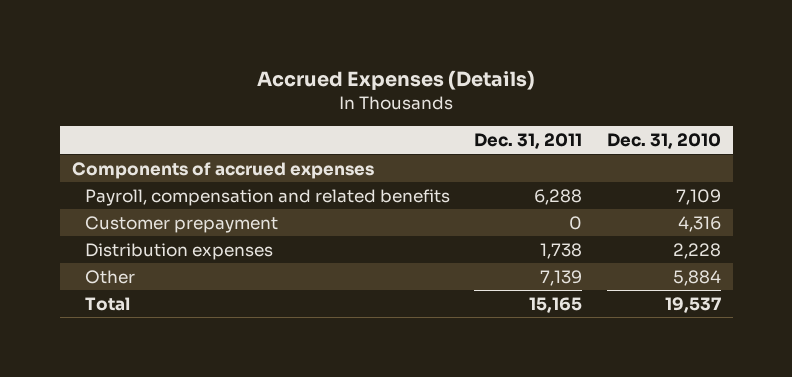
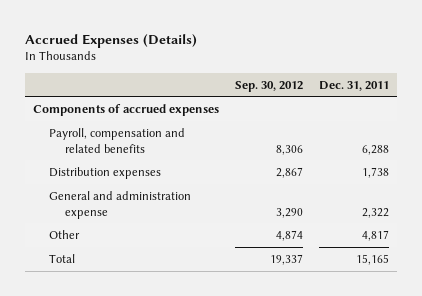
- | Dec. 31, 2011 | Dec. 31, 2010
+ | Sep. 30, 2012 | Dec. 31, 2011
- Customer prepayment | 0 | 4,316
- Other | 7,139 | 5,884
+ General and administration expense | 3,290 | 2,322
+ Other | 4,874 | 4,817

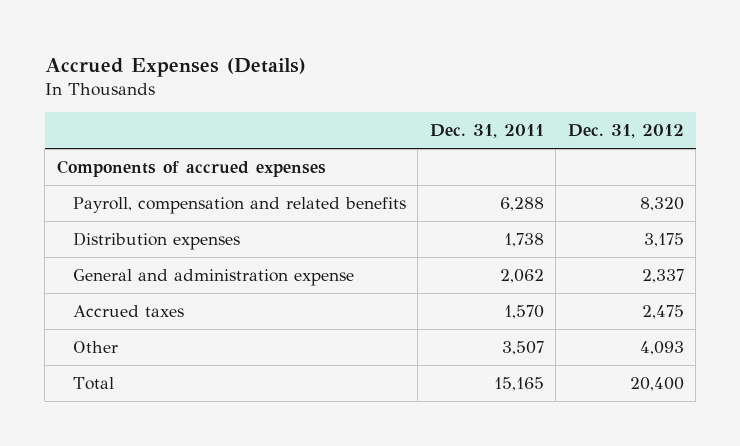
- | Sep. 30, 2012 | Dec. 31, 2011
+ | Dec. 31, 2011 | Dec. 31, 2012
- General and administration expense | 3,290 | 2,322
- Other | 4,874 | 4,817
+ General and administration expense | 2,062 | 2,337
+ Accrued taxes | 1,570 | 2,475
+ Other | 3,507 | 4,093

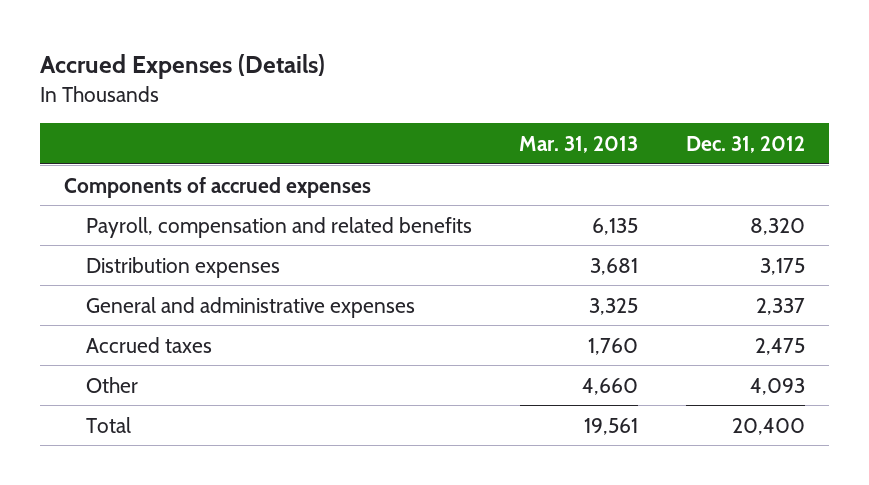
- | Dec. 31, 2011 | Dec. 31, 2012
+ | Mar. 31, 2013 | Dec. 31, 2012
- General and administration expense | 2,062 | 2,337
+ General and administrative expenses | 3,325 | 2,337

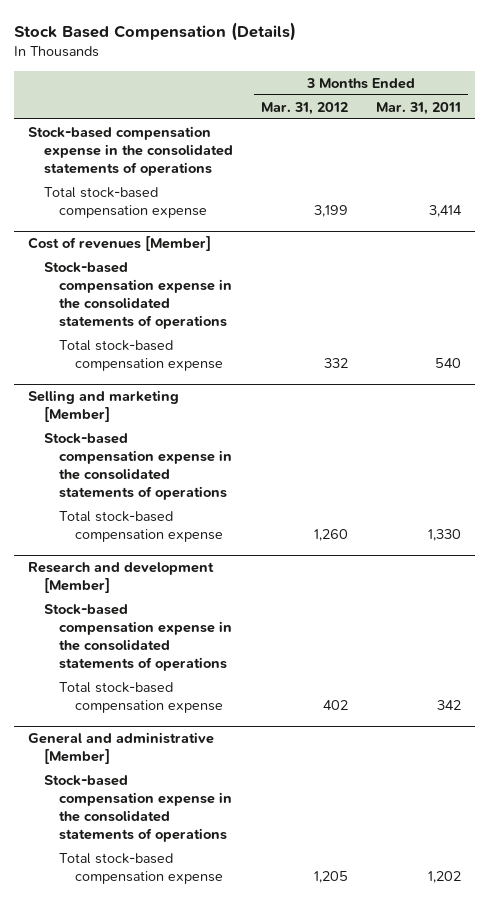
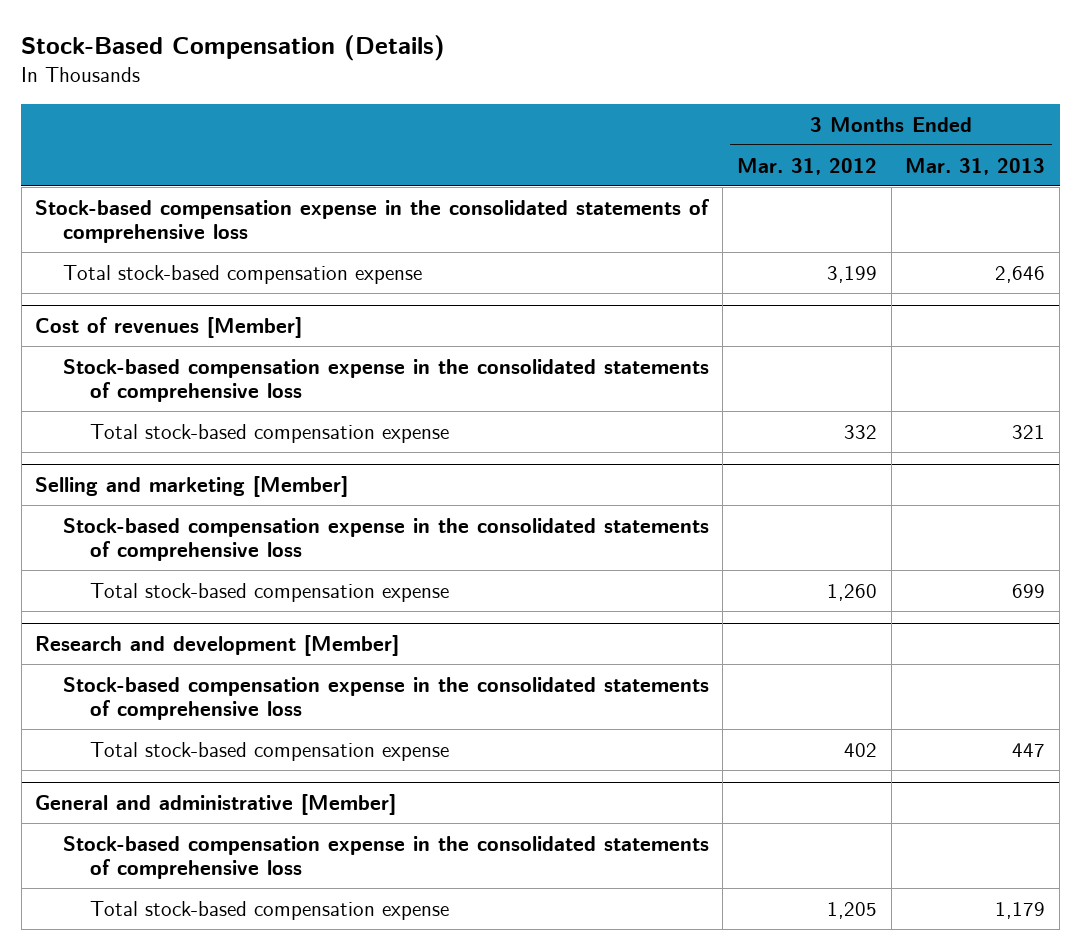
- Stock Based Compensation (Details)
+ Stock-Based Compensation (Details)
- | 3 Months Ended Mar. 31, 2012 | 3 Months Ended Mar. 31, 2011
+ | 3 Months Ended Mar. 31, 2012 | 3 Months Ended Mar. 31, 2013
- Stock-based compensation expense in the consolidated statements of operations
+ Stock-based compensation expense in the consolidated statements of comprehensive loss
@ Cost of revenues [Member]
- Stock-based compensation expense in the consolidated statements of operations
+ Stock-based compensation expense in the consolidated statements of comprehensive loss
@ Selling and marketing [Member]
- Stock-based compensation expense in the consolidated statements of operations
+ Stock-based compensation expense in the consolidated statements of comprehensive loss
@ Research and development [Member]
- Stock-based compensation expense in the consolidated statements of operations
+ Stock-based compensation expense in the consolidated statements of comprehensive loss
@ General and administrative [Member]
- Stock-based compensation expense in the consolidated statements of operations
+ Stock-based compensation expense in the consolidated statements of comprehensive loss

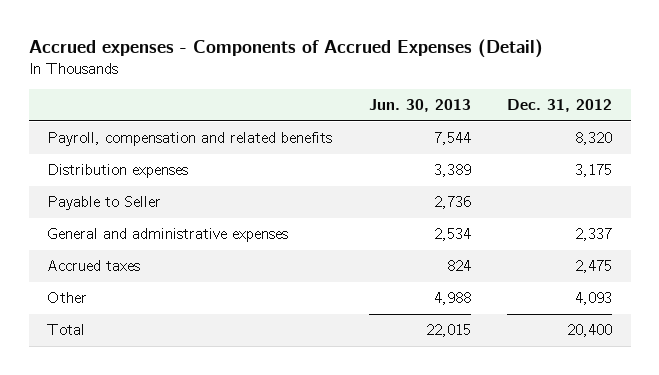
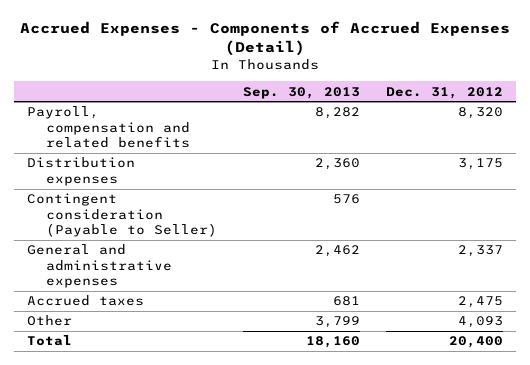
- Accrued expenses - Components of Accrued Expenses (Detail)
+ Accrued Expenses - Components of Accrued Expenses (Detail)
- | Jun. 30, 2013 | Dec. 31, 2012
+ | Sep. 30, 2013 | Dec. 31, 2012
- Payable to Seller | 2,736 |
+ Contingent consideration (Payable to Seller) | 576 |

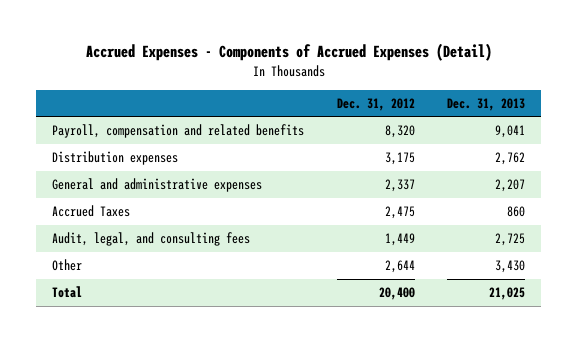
- | Sep. 30, 2013 | Dec. 31, 2012
+ | Dec. 31, 2012 | Dec. 31, 2013
- Contingent consideration (Payable to Seller) | 576 |
- Accrued taxes | 681 | 2,475
- Other | 3,799 | 4,093
+ Accrued Taxes | 2,475 | 860
+ Audit, legal, and consulting fees | 1,449 | 2,725
+ Other | 2,644 | 3,430

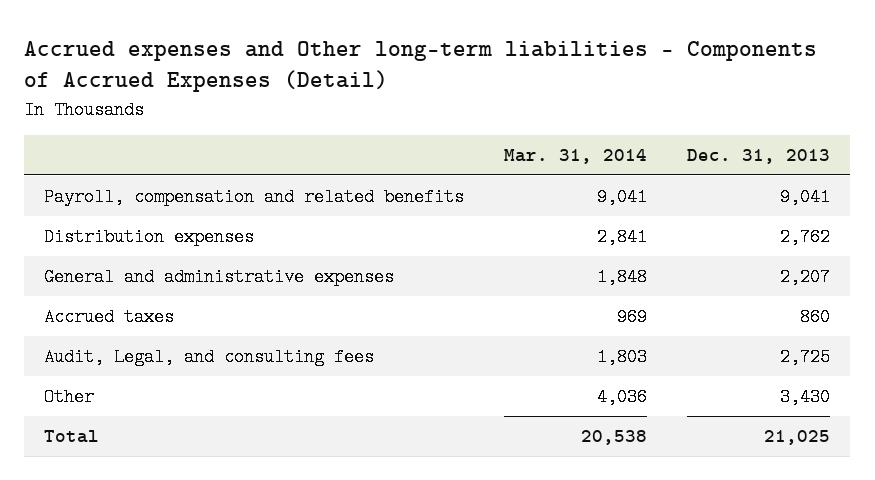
- Accrued Expenses - Components of Accrued Expenses (Detail)
+ Accrued expenses and Other long-term liabilities - Components of Accrued Expenses (Detail)
- | Dec. 31, 2012 | Dec. 31, 2013
+ | Mar. 31, 2014 | Dec. 31, 2013
- Accrued Taxes | 2,475 | 860
- Audit, legal, and consulting fees | 1,449 | 2,725
+ Accrued taxes | 969 | 860
+ Audit, Legal, and consulting fees | 1,803 | 2,725

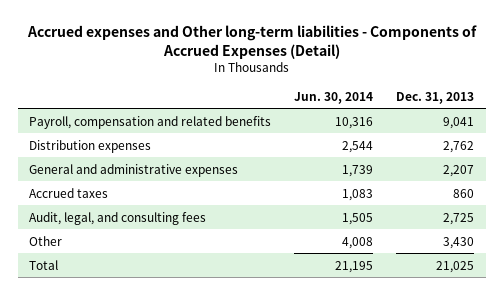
- | Mar. 31, 2014 | Dec. 31, 2013
+ | Jun. 30, 2014 | Dec. 31, 2013
- Audit, Legal, and consulting fees | 1,803 | 2,725
+ Audit, legal, and consulting fees | 1,505 | 2,725

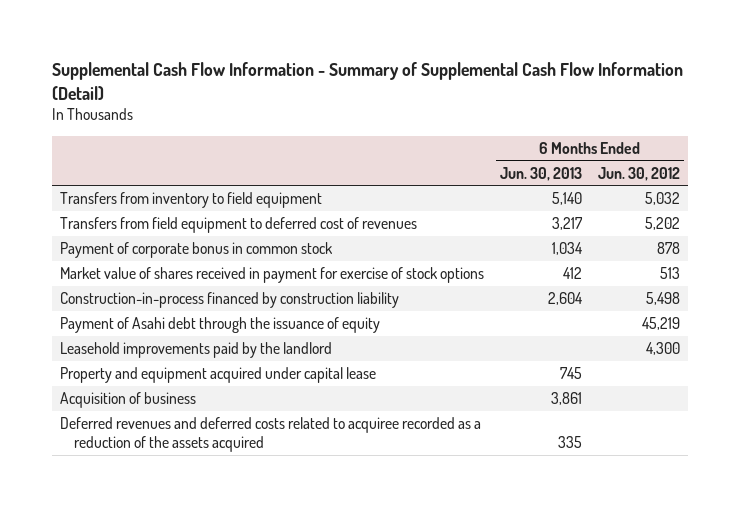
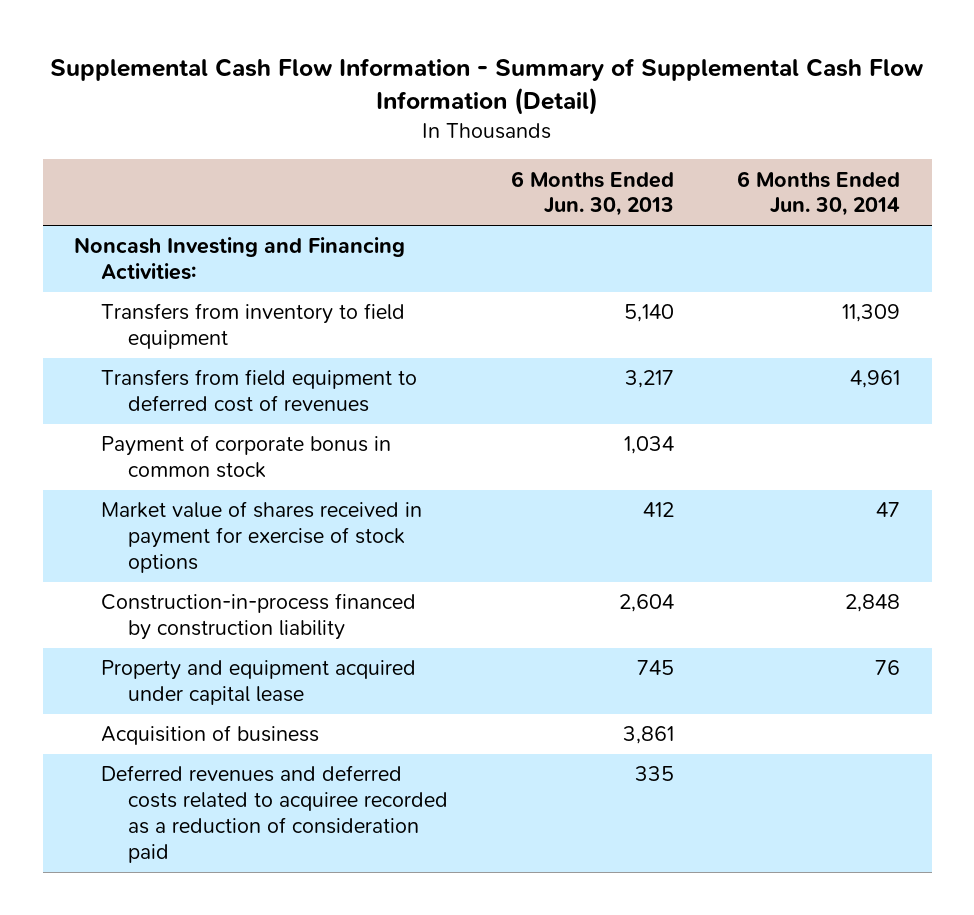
- | 6 Months Ended Jun. 30, 2013 | 6 Months Ended Jun. 30, 2012
+ | 6 Months Ended Jun. 30, 2013 | 6 Months Ended Jun. 30, 2014
+ Noncash Investing and Financing Activities:
- Payment of Asahi debt through the issuance of equity | | 45,219
- Leasehold improvements paid by the landlord | | 4,300
- Deferred revenues and deferred costs related to acquiree recorded as a reduction of the assets acquired | 335 |
+ Deferred revenues and deferred costs related to acquiree recorded as a reduction of consideration paid | 335 |

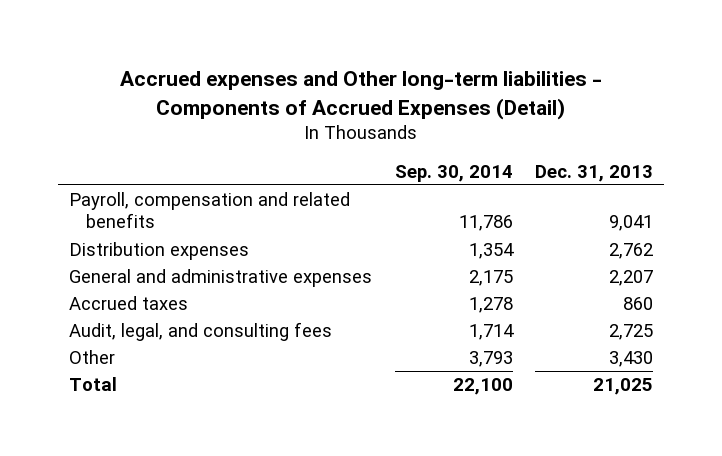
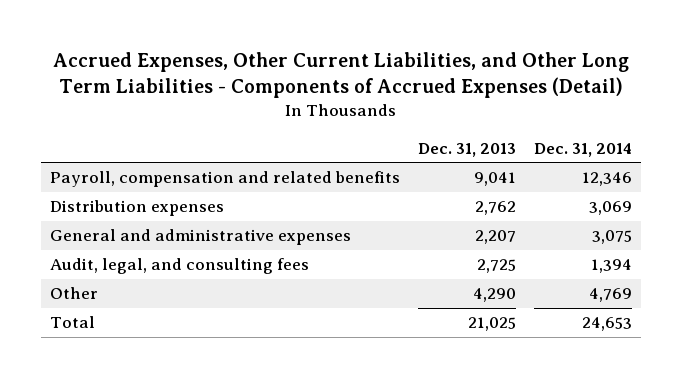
- Accrued expenses and Other long-term liabilities - Components of Accrued Expenses (Detail)
+ Accrued Expenses, Other Current Liabilities, and Other Long Term Liabilities - Components of Accrued Expenses (Detail)
- | Sep. 30, 2014 | Dec. 31, 2013
+ | Dec. 31, 2013 | Dec. 31, 2014
- Accrued taxes | 1,278 | 860
- Other | 3,793 | 3,430
+ Other | 4,290 | 4,769

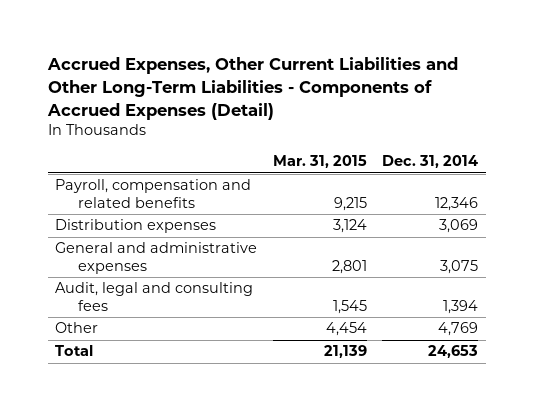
- Accrued Expenses, Other Current Liabilities, and Other Long Term Liabilities - Components of Accrued Expenses (Detail)
+ Accrued Expenses, Other Current Liabilities and Other Long-Term Liabilities - Components of Accrued Expenses (Detail)
- | Dec. 31, 2013 | Dec. 31, 2014
+ | Mar. 31, 2015 | Dec. 31, 2014
- Audit, legal, and consulting fees | 2,725 | 1,394
+ Audit, legal and consulting fees | 1,545 | 1,394

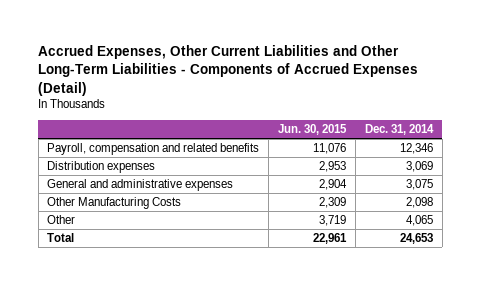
- | Mar. 31, 2015 | Dec. 31, 2014
+ | Jun. 30, 2015 | Dec. 31, 2014
- Audit, legal and consulting fees | 1,545 | 1,394
- Other | 4,454 | 4,769
+ Other Manufacturing Costs | 2,309 | 2,098
+ Other | 3,719 | 4,065

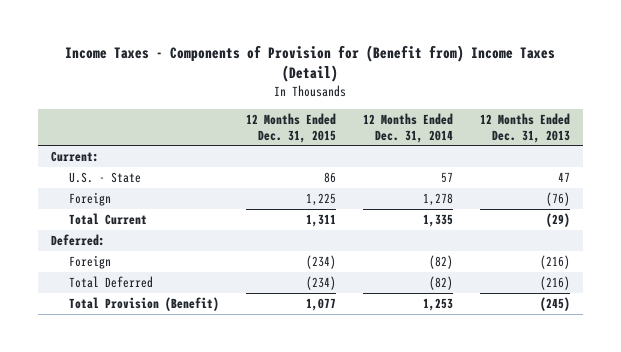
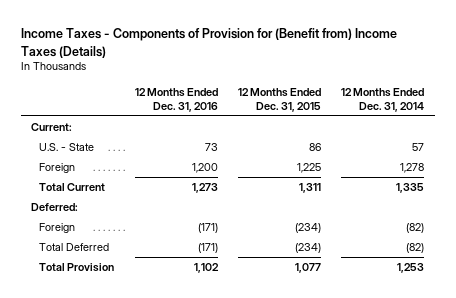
- Income Taxes - Components of Provision for (Benefit from) Income Taxes (Detail)
+ Income Taxes - Components of Provision for (Benefit from) Income Taxes (Details)
- | 12 Months Ended Dec. 31, 2015 | 12 Months Ended Dec. 31, 2014 | 12 Months Ended Dec. 31, 2013
+ | 12 Months Ended Dec. 31, 2016 | 12 Months Ended Dec. 31, 2015 | 12 Months Ended Dec. 31, 2014
- Total Provision (Benefit) | 1,077 | 1,253 | (245)
+ Total Provision | 1,102 | 1,077 | 1,253

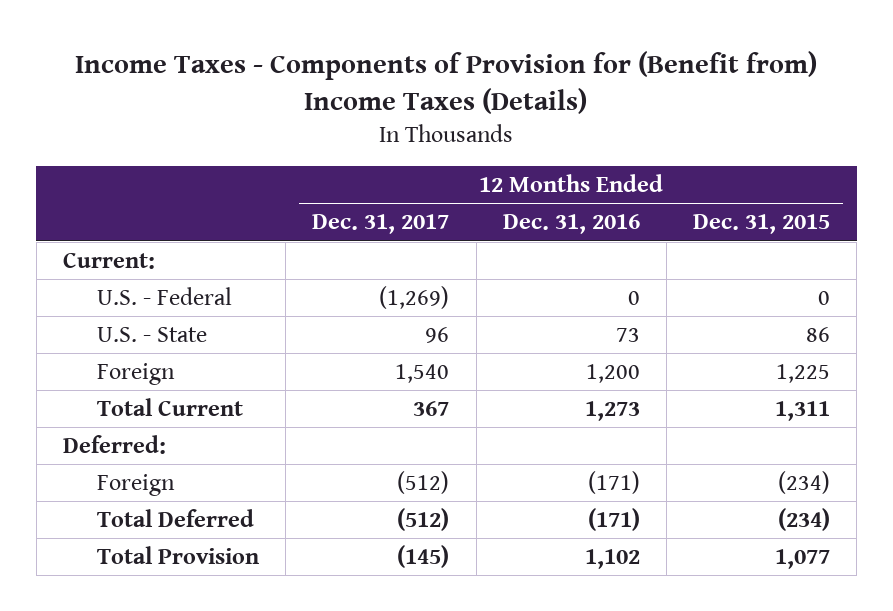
- | 12 Months Ended Dec. 31, 2016 | 12 Months Ended Dec. 31, 2015 | 12 Months Ended Dec. 31, 2014
+ | 12 Months Ended Dec. 31, 2017 | 12 Months Ended Dec. 31, 2016 | 12 Months Ended Dec. 31, 2015
+ U.S. - Federal | (1,269) | 0 | 0

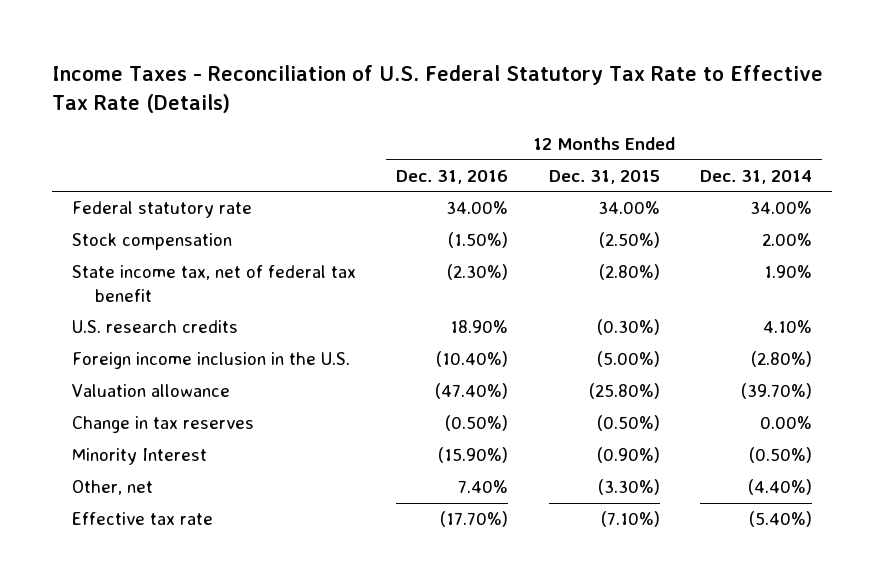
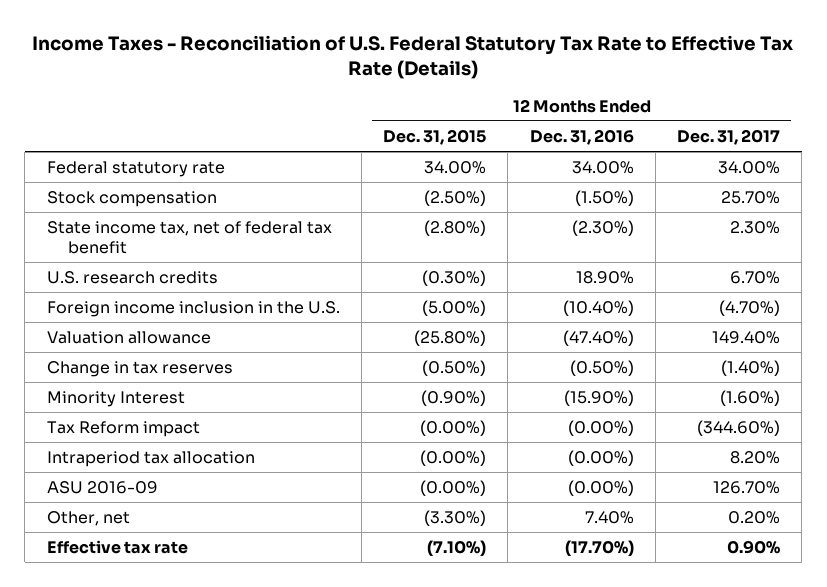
- | 12 Months Ended Dec. 31, 2016 | 12 Months Ended Dec. 31, 2015 | 12 Months Ended Dec. 31, 2014
+ | 12 Months Ended Dec. 31, 2015 | 12 Months Ended Dec. 31, 2016 | 12 Months Ended Dec. 31, 2017
+ Tax Reform impact | (0.00%) | (0.00%) | (344.60%)
+ Intraperiod tax allocation | (0.00%) | (0.00%) | 8.20%
+ ASU 2016-09 | (0.00%) | (0.00%) | 126.70%

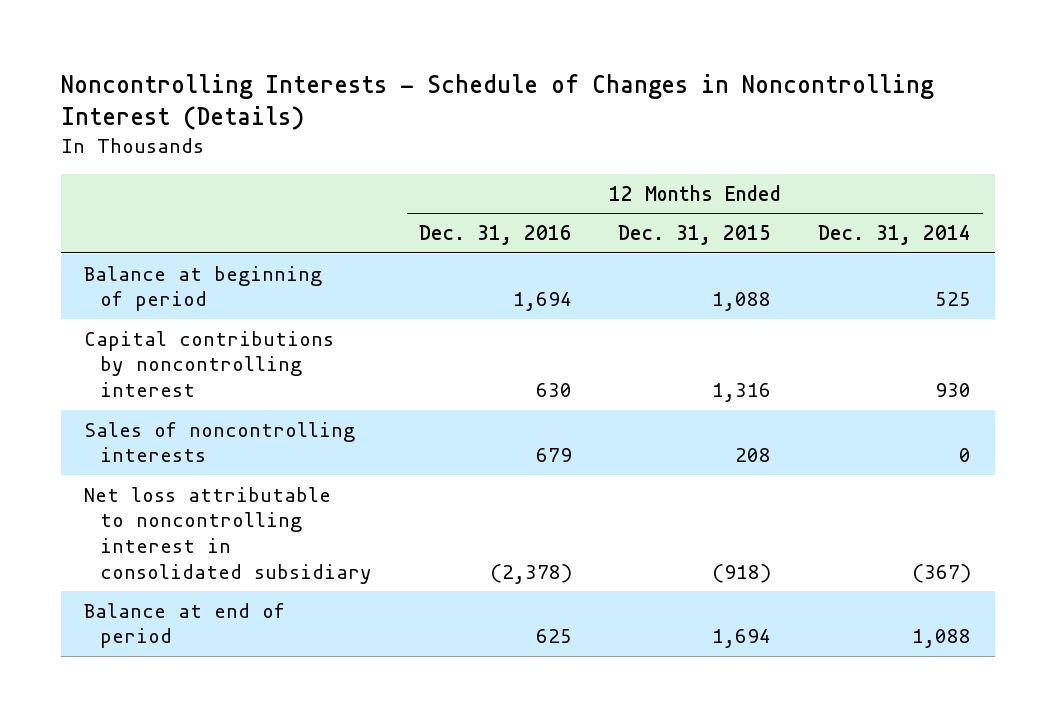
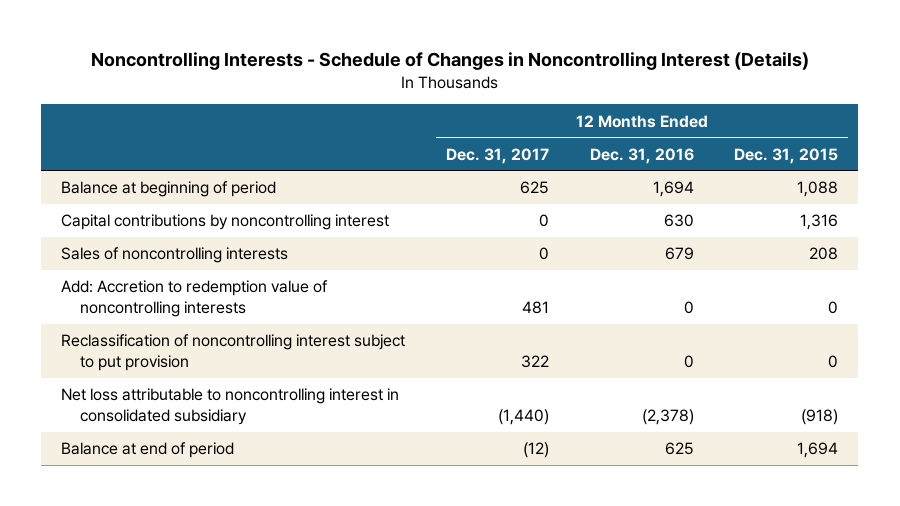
- | 12 Months Ended Dec. 31, 2016 | 12 Months Ended Dec. 31, 2015 | 12 Months Ended Dec. 31, 2014
+ | 12 Months Ended Dec. 31, 2017 | 12 Months Ended Dec. 31, 2016 | 12 Months Ended Dec. 31, 2015
+ Add: Accretion to redemption value of noncontrolling interests | 481 | 0 | 0
+ Reclassification of noncontrolling interest subject to put provision | 322 | 0 | 0

